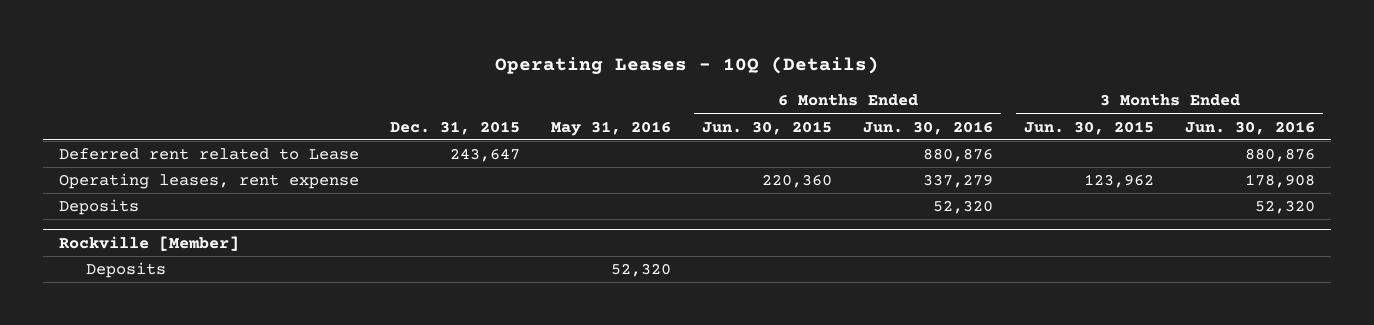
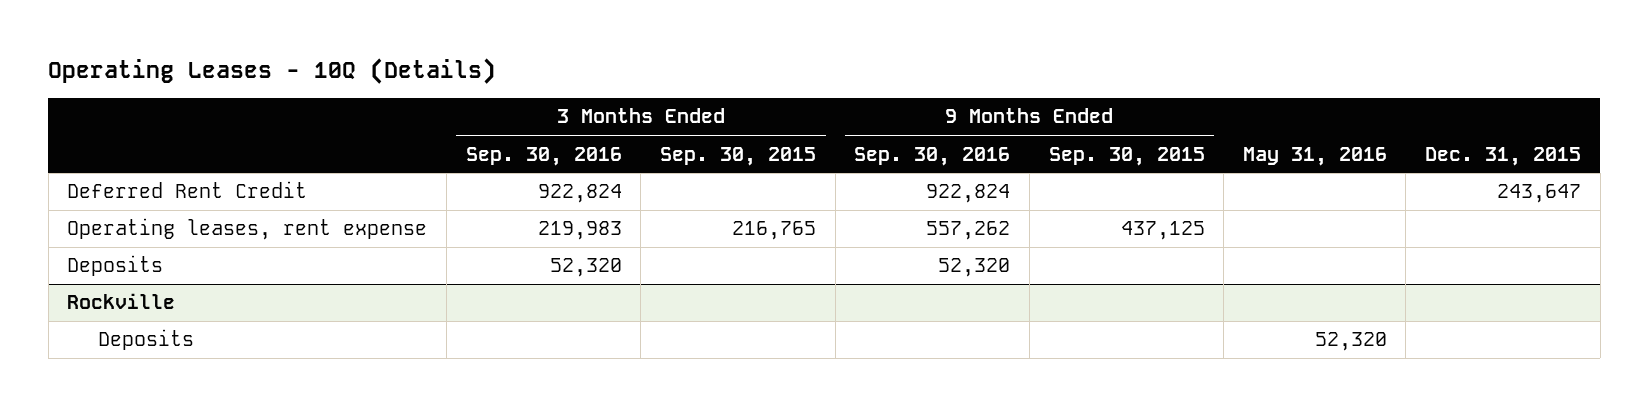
- | Dec. 31, 2015 | May 31, 2016 | 6 Months Ended Jun. 30, 2015 | 6 Months Ended Jun. 30, 2016 | 3 Months Ended Jun. 30, 2015 | 3 Months Ended Jun. 30, 2016
+ | 3 Months Ended Sep. 30, 2016 | 3 Months Ended Sep. 30, 2015 | 9 Months Ended Sep. 30, 2016 | 9 Months Ended Sep. 30, 2015 | May 31, 2016 | Dec. 31, 2015
- Deferred rent related to Lease | 243,647 | | | 880,876 | | 880,876
+ Deferred Rent Credit | 922,824 | | 922,824 | | | 243,647
- Rockville [Member]
+ Rockville

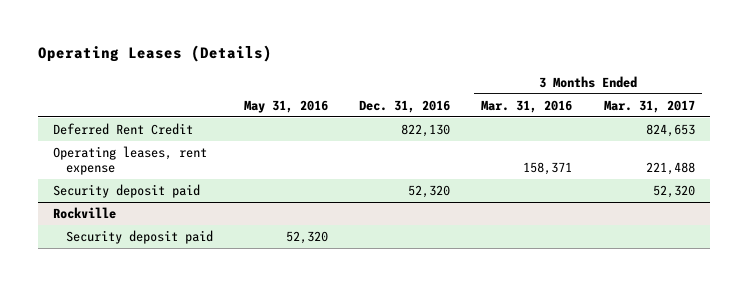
- Operating Leases - 10Q (Details)
+ Operating Leases (Details)
- | 3 Months Ended Sep. 30, 2016 | 3 Months Ended Sep. 30, 2015 | 9 Months Ended Sep. 30, 2016 | 9 Months Ended Sep. 30, 2015 | May 31, 2016 | Dec. 31, 2015
+ | May 31, 2016 | Dec. 31, 2016 | 3 Months Ended Mar. 31, 2016 | 3 Months Ended Mar. 31, 2017
- Deposits | 52,320 | | 52,320 | | |
+ Security deposit paid | | 52,320 | | 52,320
@ Rockville
- Deposits | | | | | 52,320 |
+ Security deposit paid | 52,320 | | |

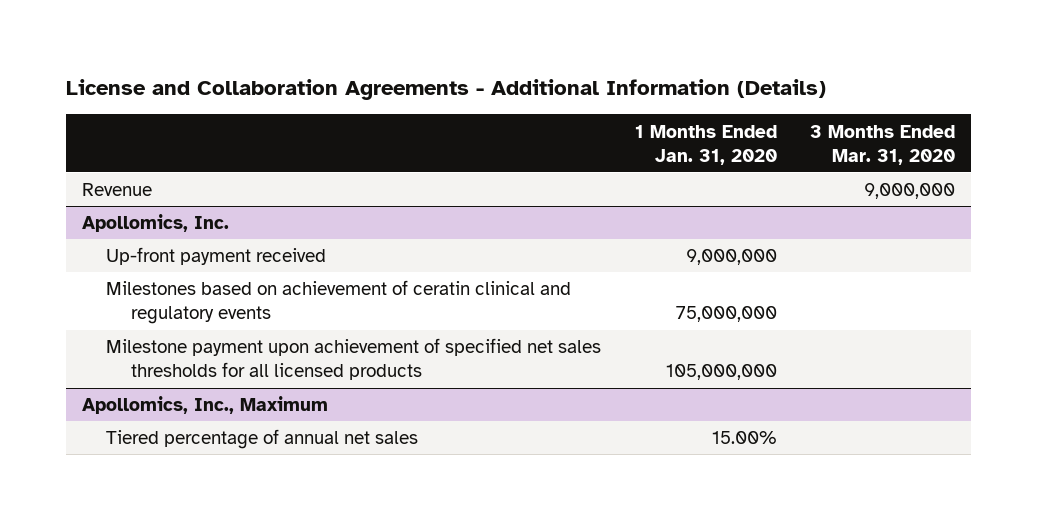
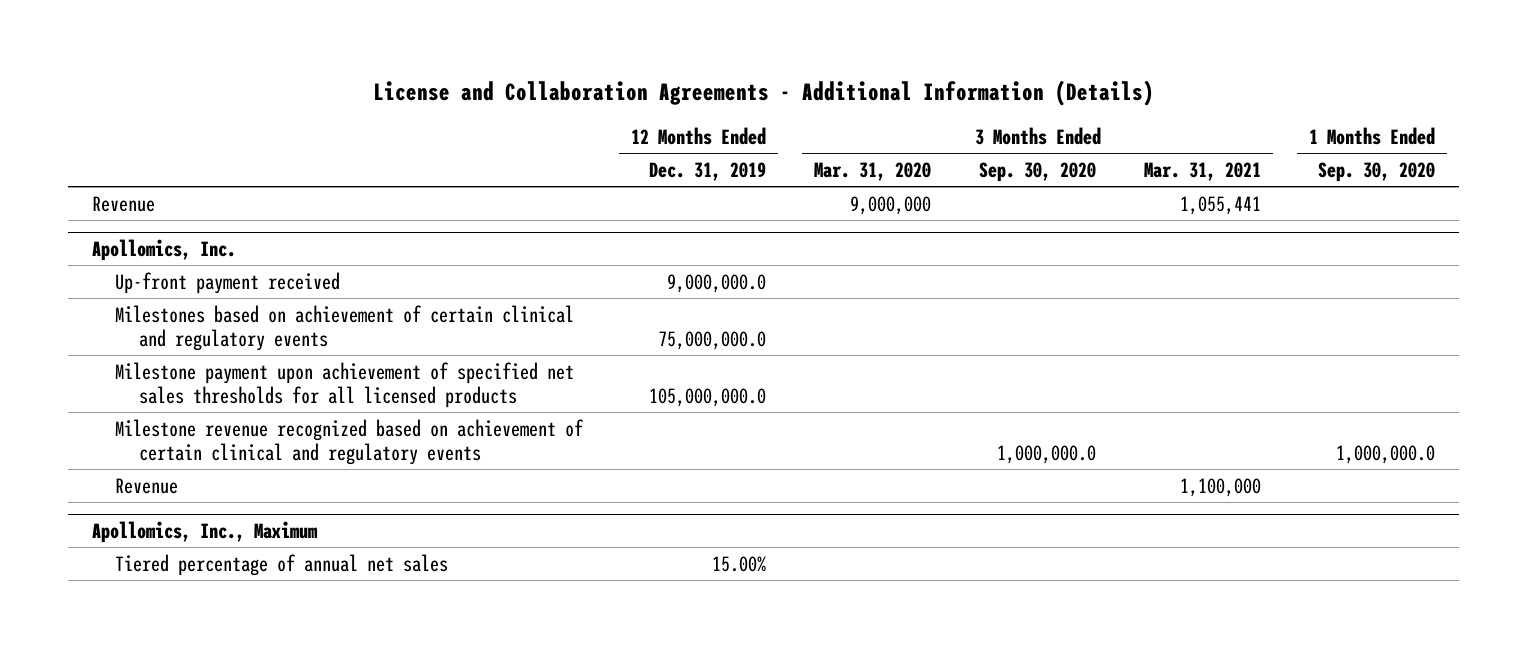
- | 1 Months Ended Jan. 31, 2020 | 3 Months Ended Mar. 31, 2020
+ | 12 Months Ended Dec. 31, 2019 | 3 Months Ended Mar. 31, 2020 | 3 Months Ended Sep. 30, 2020 | 3 Months Ended Mar. 31, 2021 | 1 Months Ended Sep. 30, 2020
@ Apollomics, Inc.
- Milestones based on achievement of ceratin clinical and regulatory events | 75,000,000 |
+ Milestones based on achievement of certain clinical and regulatory events | 75,000,000.0 | | | |
+ Milestone revenue recognized based on achievement of certain clinical and regulatory events | | | 1,000,000.0 | | 1,000,000.0
+ Revenue | | | | 1,100,000 |

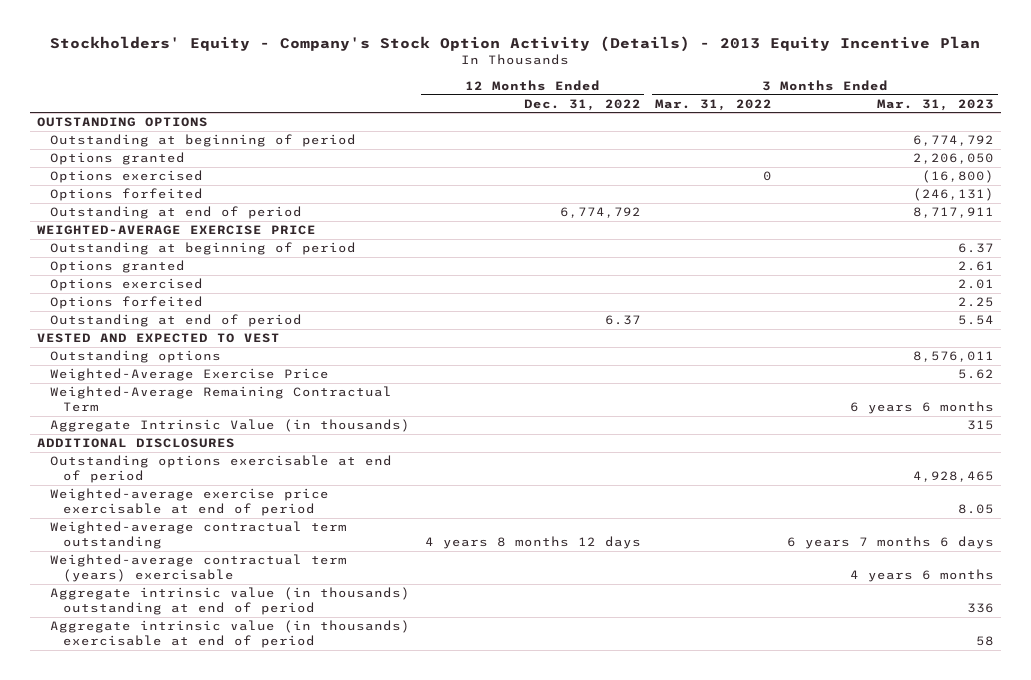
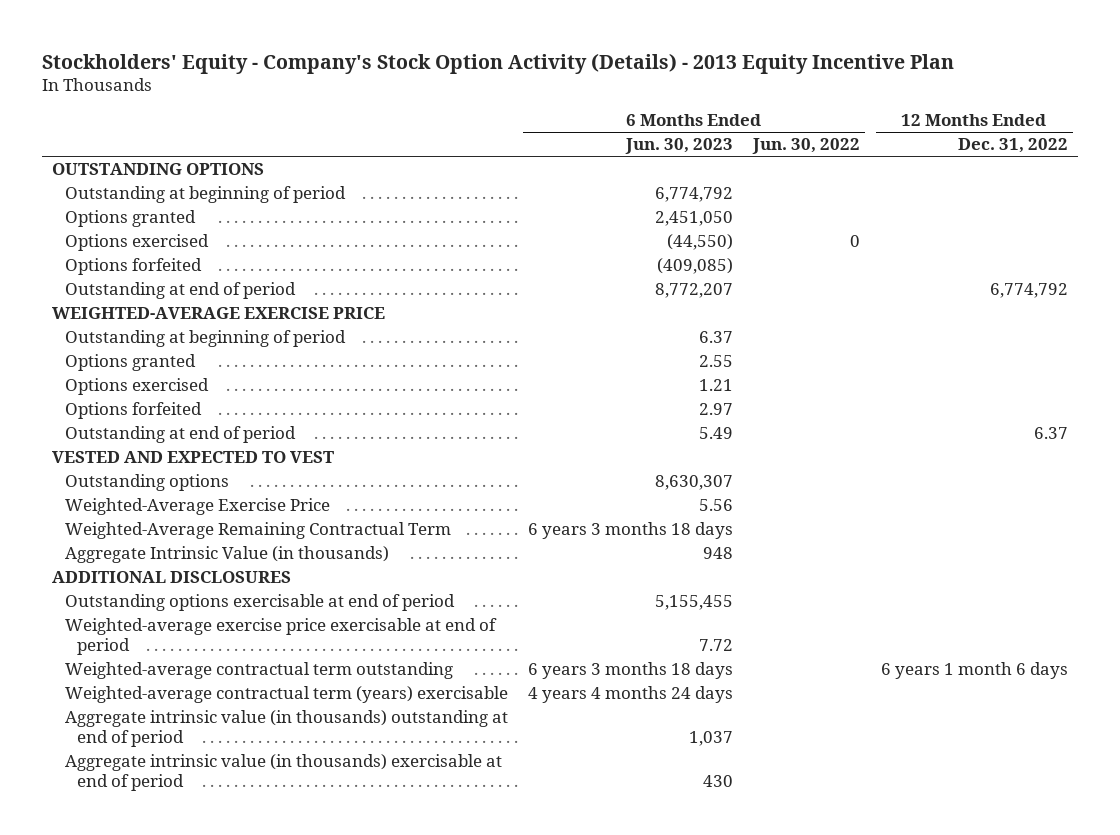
- | 12 Months Ended Dec. 31, 2022 | 3 Months Ended Mar. 31, 2022 | 3 Months Ended Mar. 31, 2023
+ | 6 Months Ended Jun. 30, 2023 | 6 Months Ended Jun. 30, 2022 | 12 Months Ended Dec. 31, 2022
- Weighted-average contractual term outstanding | 4 years 8 months 12 days | | 6 years 7 months 6 days
+ Weighted-average contractual term outstanding | 6 years 3 months 18 days | | 6 years 1 month 6 days

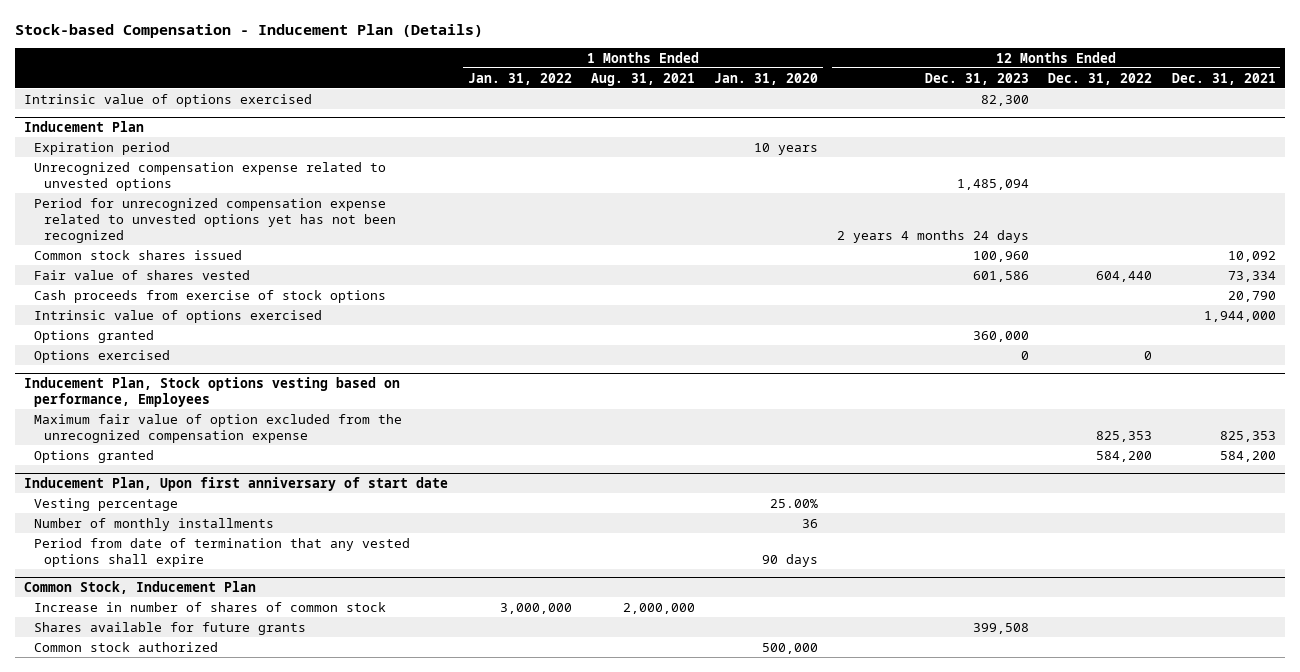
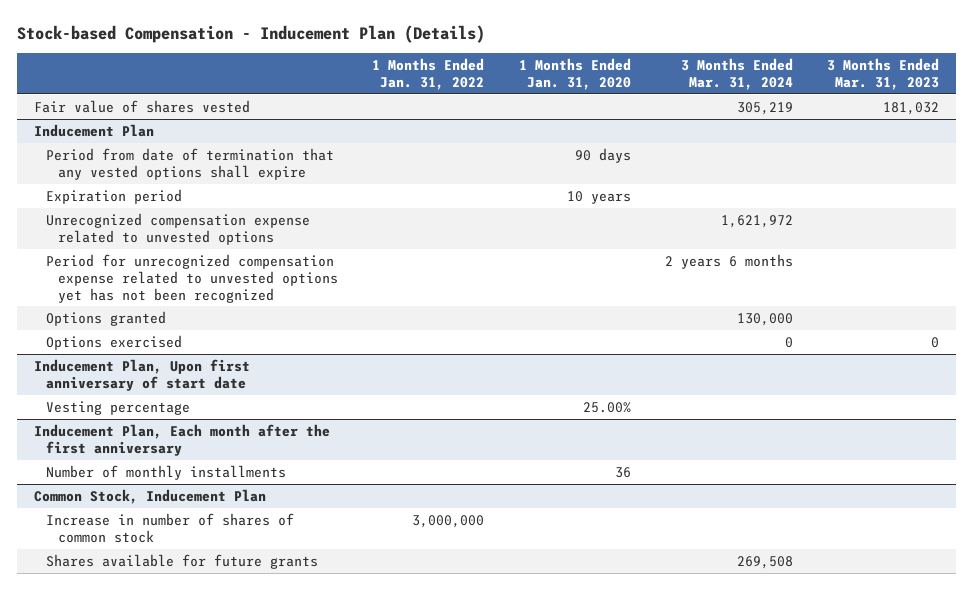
- | 1 Months Ended Jan. 31, 2022 | 1 Months Ended Aug. 31, 2021 | 1 Months Ended Jan. 31, 2020 | 12 Months Ended Dec. 31, 2023 | 12 Months Ended Dec. 31, 2022 | 12 Months Ended Dec. 31, 2021
+ | 1 Months Ended Jan. 31, 2022 | 1 Months Ended Jan. 31, 2020 | 3 Months Ended Mar. 31, 2024 | 3 Months Ended Mar. 31, 2023
- Intrinsic value of options exercised | | | | 82,300 | |
+ Fair value of shares vested | | | 305,219 | 181,032
@ Inducement Plan
+ Period from date of termination that any vested options shall expire | | 90 days | |
- Common stock shares issued | | | | 100,960 | | 10,092
- Fair value of shares vested | | | | 601,586 | 604,440 | 73,334
- Cash proceeds from exercise of stock options | | | | | | 20,790
- Intrinsic value of options exercised | | | | | | 1,944,000
- Inducement Plan, Stock options vesting based on performance, Employees
- Maximum fair value of option excluded from the unrecognized compensation expense | | | | | 825,353 | 825,353
- Options granted | | | | | 584,200 | 584,200
@ Inducement Plan, Upon first anniversary of start date
- Number of monthly installments | | | 36 | | |
- Period from date of termination that any vested options shall expire | | | 90 days | | |
+ Inducement Plan, Each month after the first anniversary
+ Number of monthly installments | | 36 | |
@ Common Stock, Inducement Plan
- Common stock authorized | | | 500,000 | | |

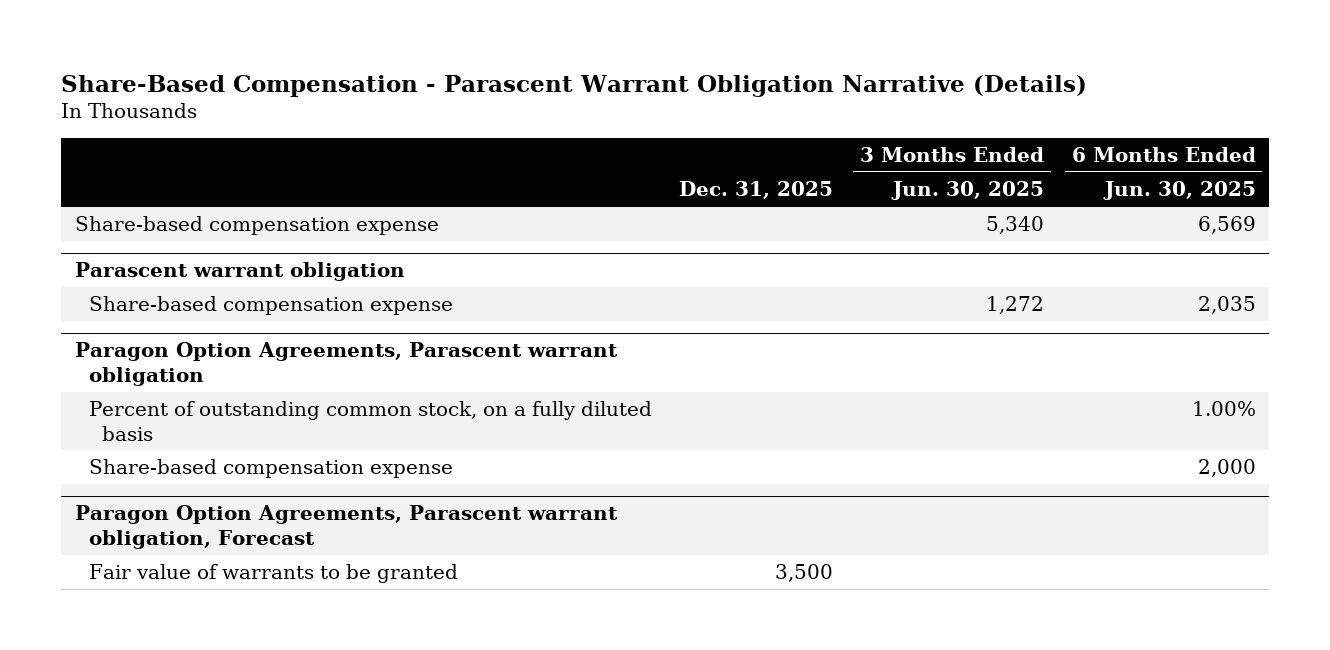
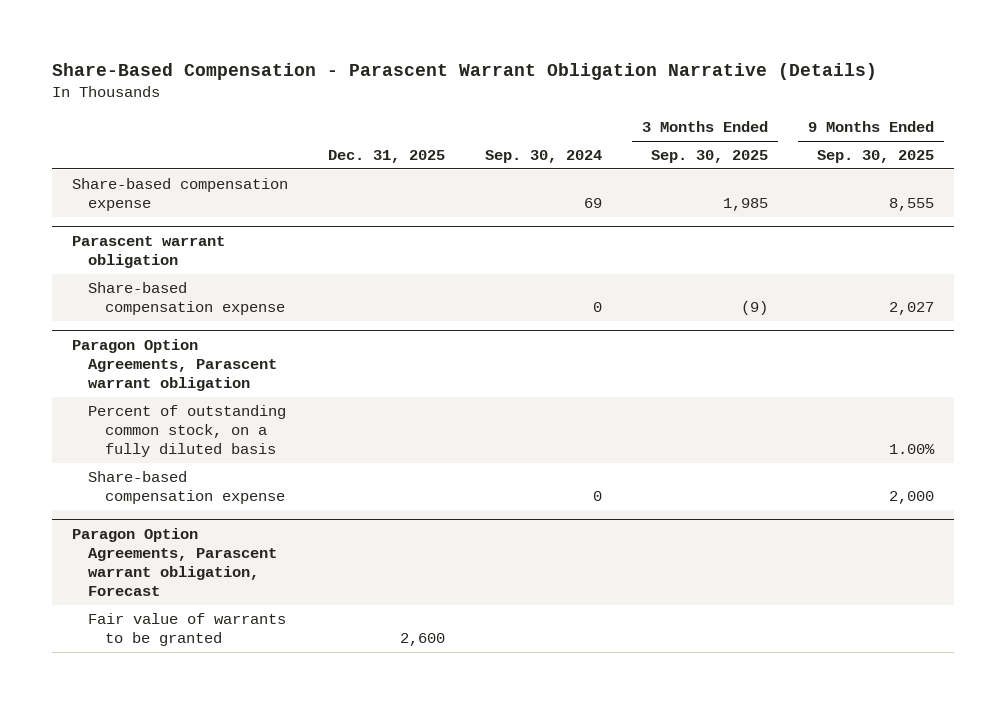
- | Dec. 31, 2025 | 3 Months Ended Jun. 30, 2025 | 6 Months Ended Jun. 30, 2025
+ | Dec. 31, 2025 | Sep. 30, 2024 | 3 Months Ended Sep. 30, 2025 | 9 Months Ended Sep. 30, 2025
@ Paragon Option Agreements, Parascent warrant obligation, Forecast
- Fair value of warrants to be granted | 3,500 | |
+ Fair value of warrants to be granted | 2,600 | | |

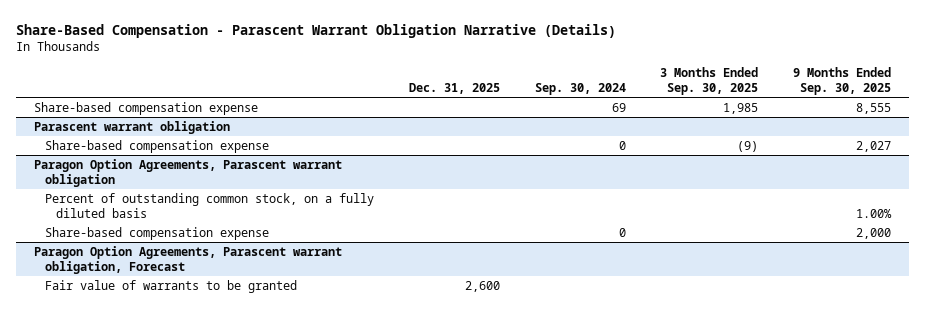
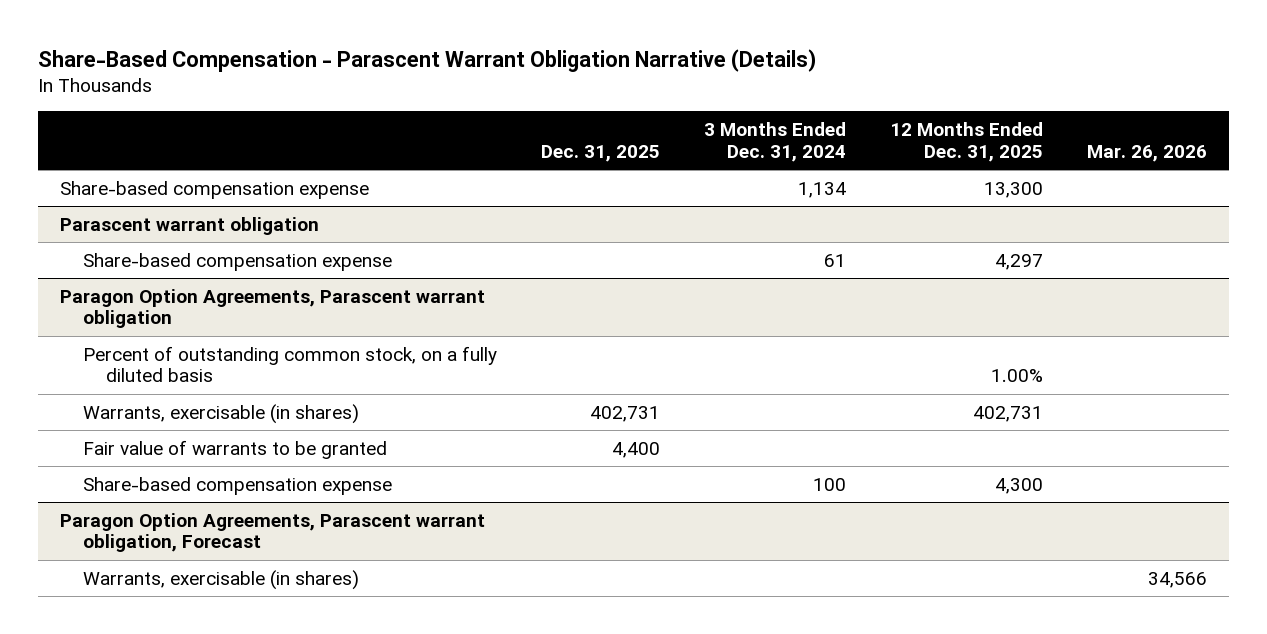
- | Dec. 31, 2025 | Sep. 30, 2024 | 3 Months Ended Sep. 30, 2025 | 9 Months Ended Sep. 30, 2025
+ | Dec. 31, 2025 | 3 Months Ended Dec. 31, 2024 | 12 Months Ended Dec. 31, 2025 | Mar. 26, 2026
@ Paragon Option Agreements, Parascent warrant obligation
+ Warrants, exercisable (in shares) | 402,731 | | 402,731 |
+ Fair value of warrants to be granted | 4,400 | | |
@ Paragon Option Agreements, Parascent warrant obligation, Forecast
- Fair value of warrants to be granted | 2,600 | | |
+ Warrants, exercisable (in shares) | | | | 34,566

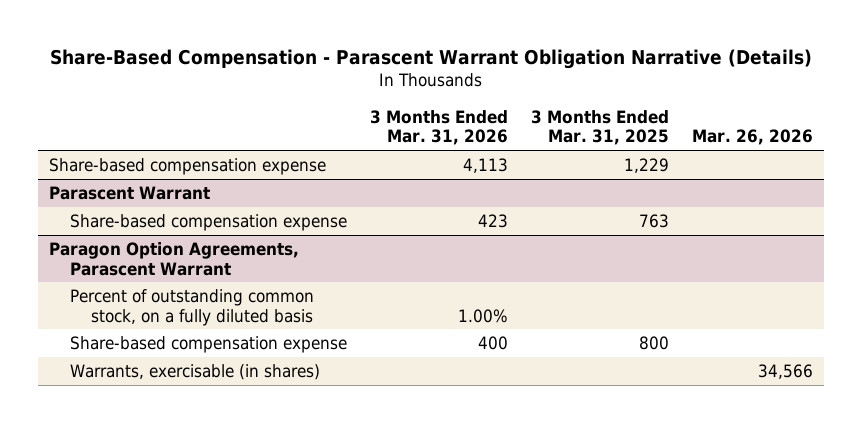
- | Dec. 31, 2025 | 3 Months Ended Dec. 31, 2024 | 12 Months Ended Dec. 31, 2025 | Mar. 26, 2026
+ | 3 Months Ended Mar. 31, 2026 | 3 Months Ended Mar. 31, 2025 | Mar. 26, 2026
- Parascent warrant obligation
+ Parascent Warrant
- Paragon Option Agreements, Parascent warrant obligation
- Percent of outstanding common stock, on a fully diluted basis | | | 1.00% |
- Warrants, exercisable (in shares) | 402,731 | | 402,731 |
- Fair value of warrants to be granted | 4,400 | | |
- Share-based compensation expense | | 100 | 4,300 |
- Paragon Option Agreements, Parascent warrant obligation, Forecast
+ Paragon Option Agreements, Parascent Warrant
+ Percent of outstanding common stock, on a fully diluted basis | 1.00% | |
+ Share-based compensation expense | 400 | 800 |

